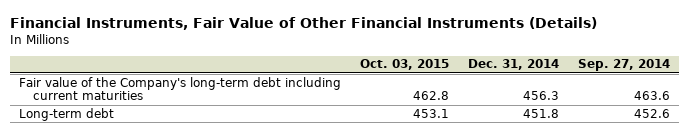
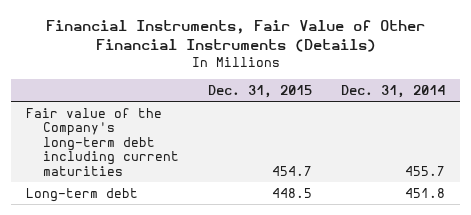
- | Oct. 03, 2015 | Dec. 31, 2014 | Sep. 27, 2014
+ | Dec. 31, 2015 | Dec. 31, 2014
- Fair value of the Company's long-term debt including current maturities | 462.8 | 456.3 | 463.6
+ Fair value of the Company's long-term debt including current maturities | 454.7 | 455.7

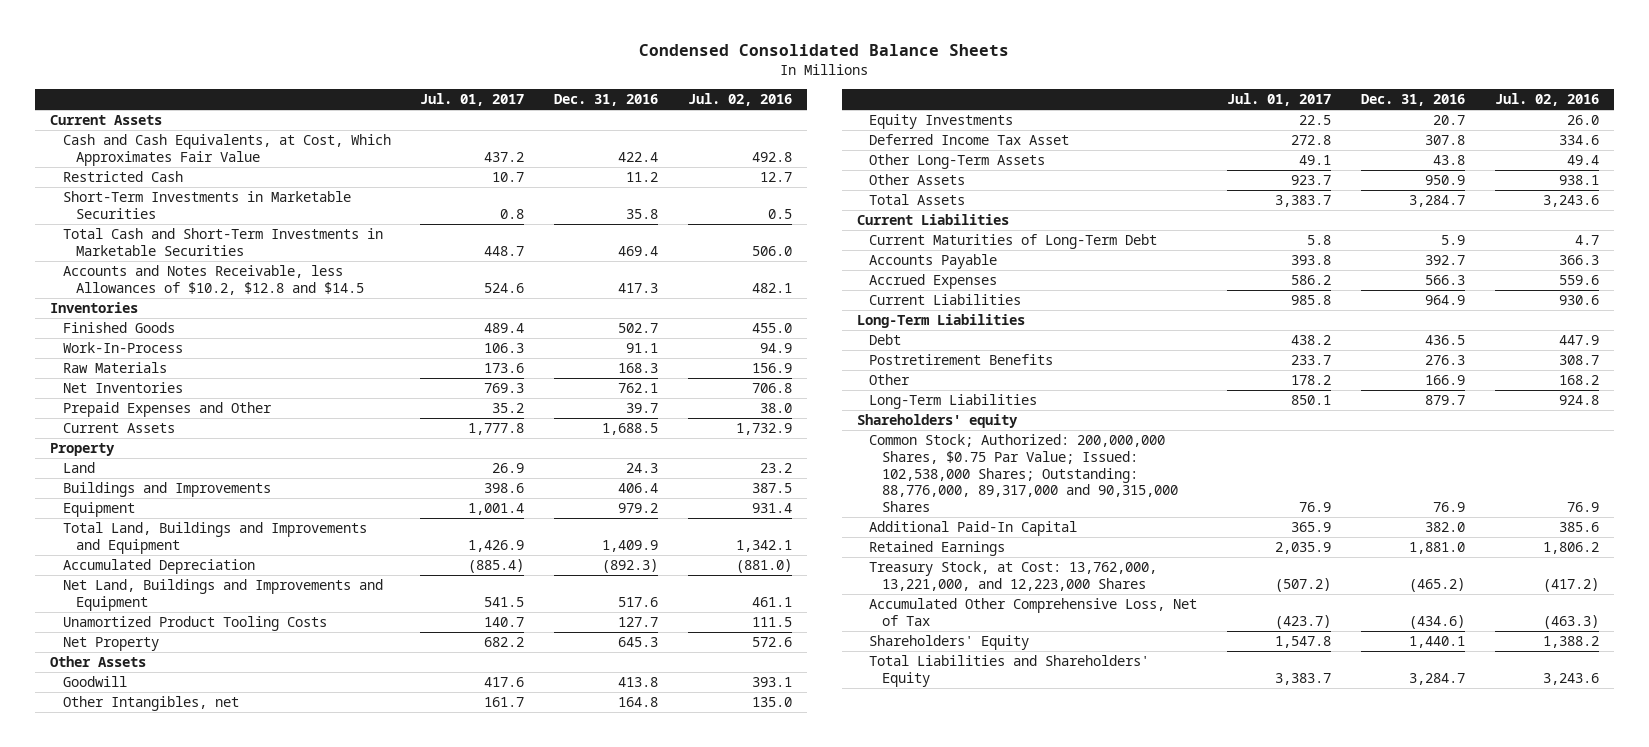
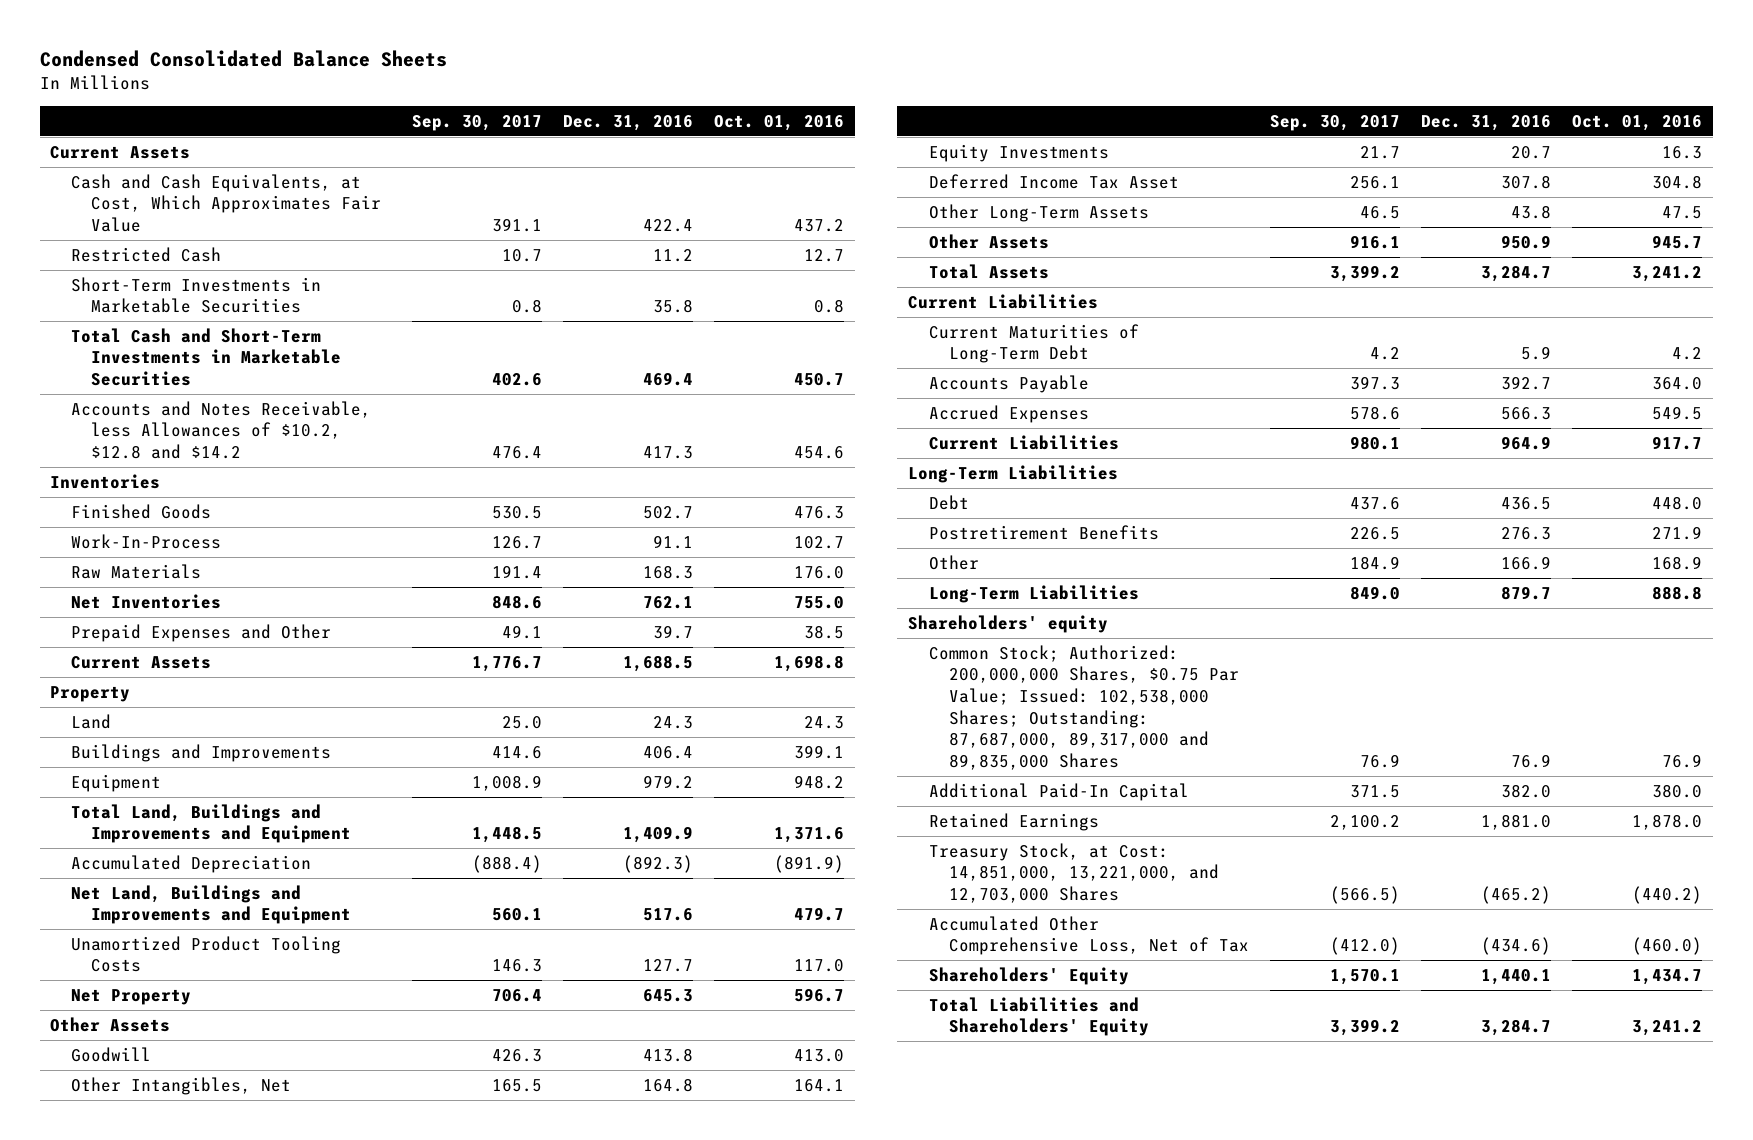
- | Jul. 01, 2017 | Dec. 31, 2016 | Jul. 02, 2016
+ | Sep. 30, 2017 | Dec. 31, 2016 | Oct. 01, 2016
- Accounts and Notes Receivable, less Allowances of $10.2, $12.8 and $14.5 | 524.6 | 417.3 | 482.1
+ Accounts and Notes Receivable, less Allowances of $10.2, $12.8 and $14.2 | 476.4 | 417.3 | 454.6
- Other Intangibles, net | 161.7 | 164.8 | 135.0
+ Other Intangibles, Net | 165.5 | 164.8 | 164.1
- Common Stock; Authorized: 200,000,000 Shares, $0.75 Par Value; Issued: 102,538,000 Shares; Outstanding: 88,776,000, 89,317,000 and 90,315,000 Shares | 76.9 | 76.9 | 76.9
+ Common Stock; Authorized: 200,000,000 Shares, $0.75 Par Value; Issued: 102,538,000 Shares; Outstanding: 87,687,000, 89,317,000 and 89,835,000 Shares | 76.9 | 76.9 | 76.9
- Treasury Stock, at Cost: 13,762,000, 13,221,000, and 12,223,000 Shares | (507.2) | (465.2) | (417.2)
+ Treasury Stock, at Cost: 14,851,000, 13,221,000, and 12,703,000 Shares | (566.5) | (465.2) | (440.2)

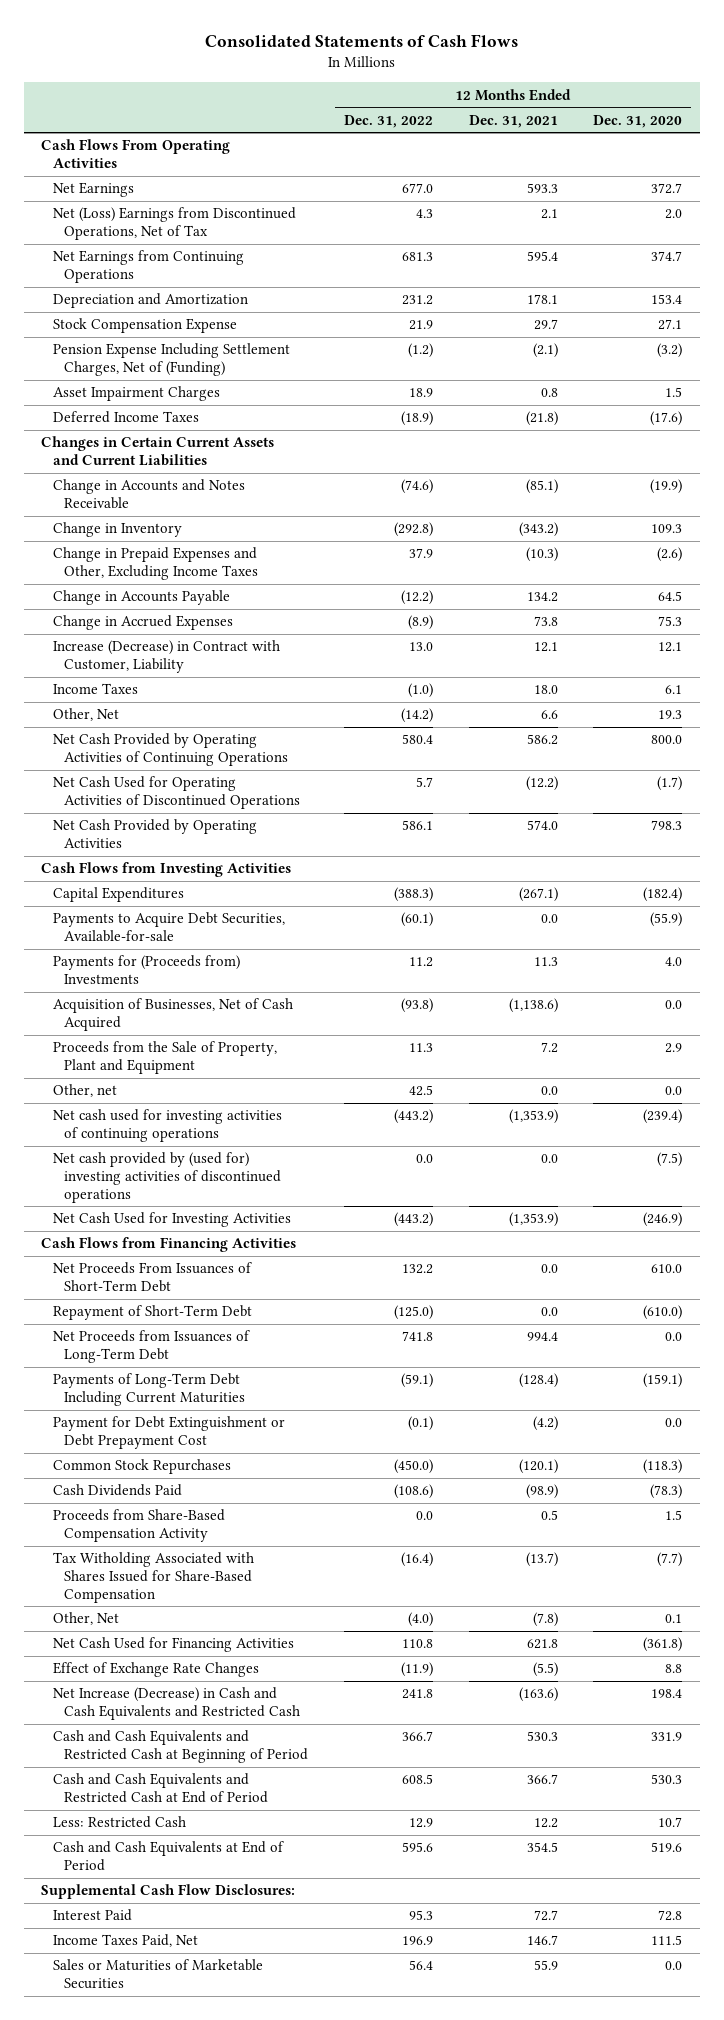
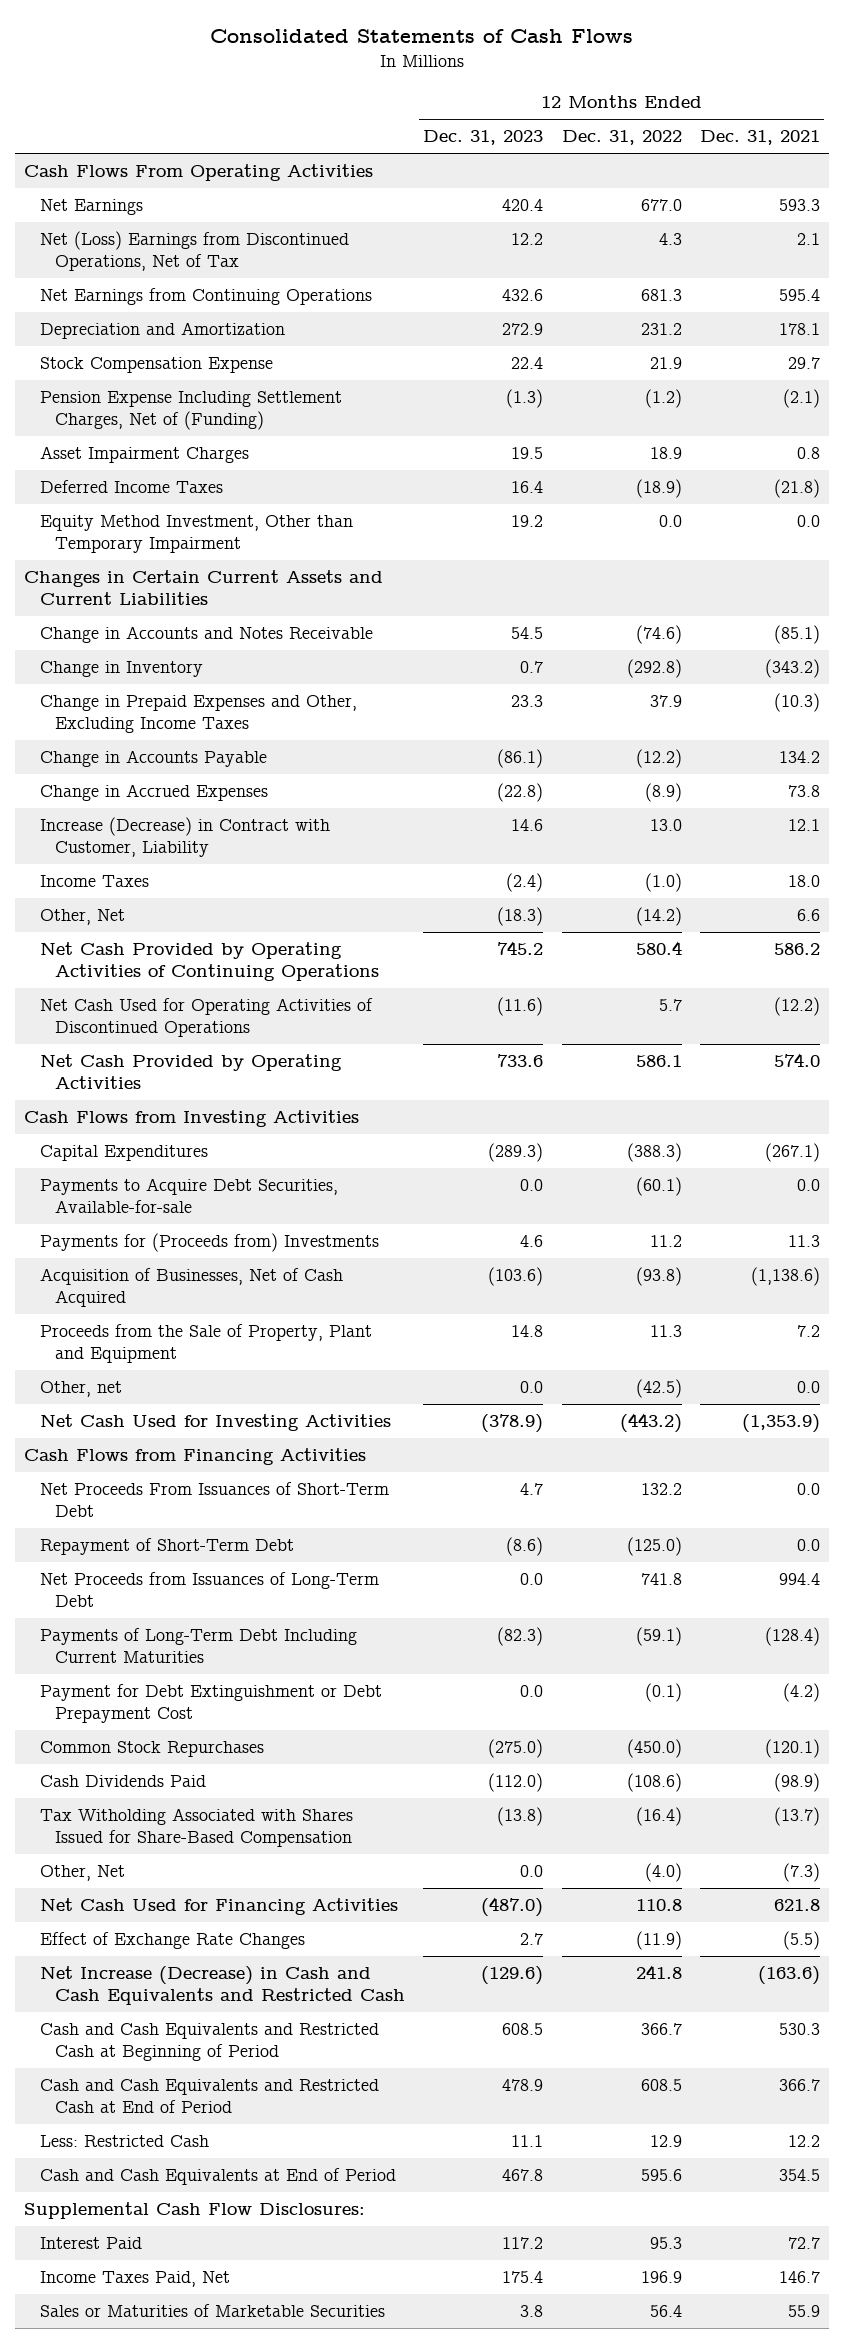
- | 12 Months Ended Dec. 31, 2022 | 12 Months Ended Dec. 31, 2021 | 12 Months Ended Dec. 31, 2020
+ | 12 Months Ended Dec. 31, 2023 | 12 Months Ended Dec. 31, 2022 | 12 Months Ended Dec. 31, 2021
+ Equity Method Investment, Other than Temporary Impairment | 19.2 | 0.0 | 0.0
- Other, net | 42.5 | 0.0 | 0.0
- Net cash used for investing activities of continuing operations | (443.2) | (1,353.9) | (239.4)
- Net cash provided by (used for) investing activities of discontinued operations | 0.0 | 0.0 | (7.5)
+ Other, net | 0.0 | (42.5) | 0.0
- Proceeds from Share-Based Compensation Activity | 0.0 | 0.5 | 1.5
- Other, Net | (4.0) | (7.8) | 0.1
+ Other, Net | 0.0 | (4.0) | (7.3)

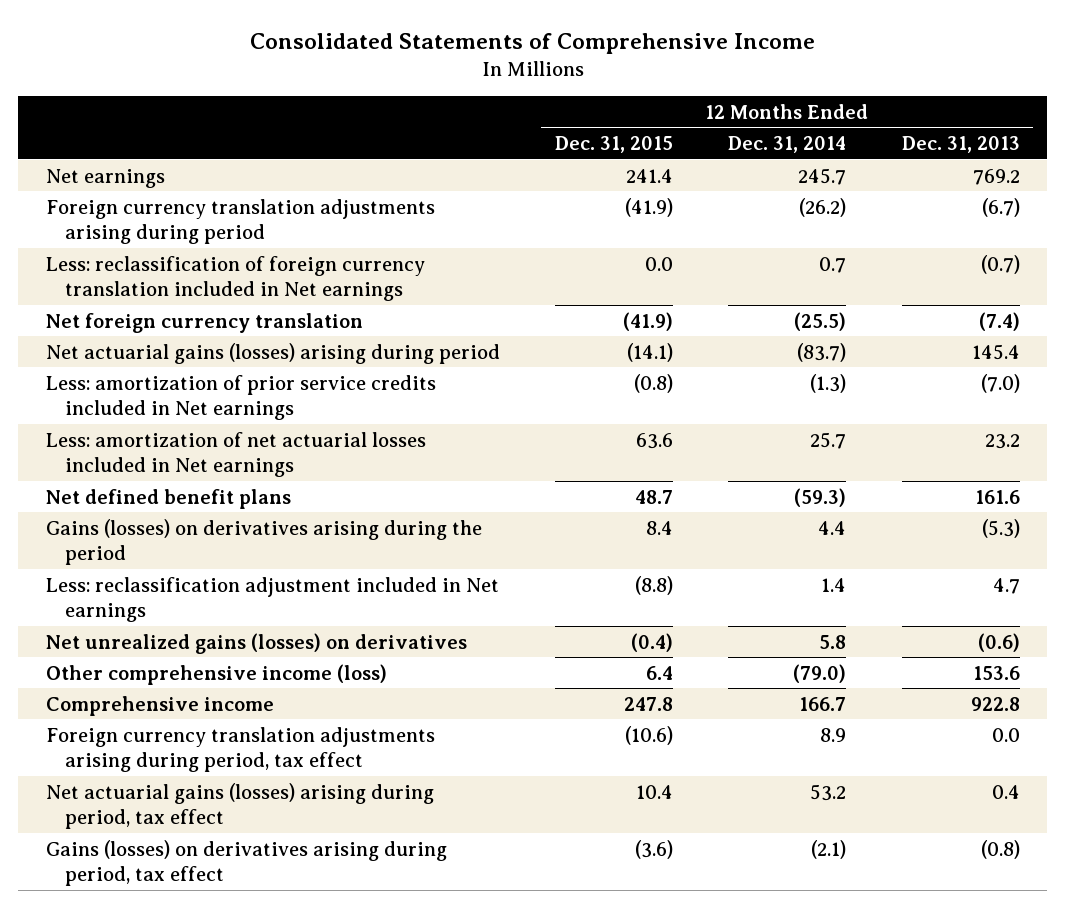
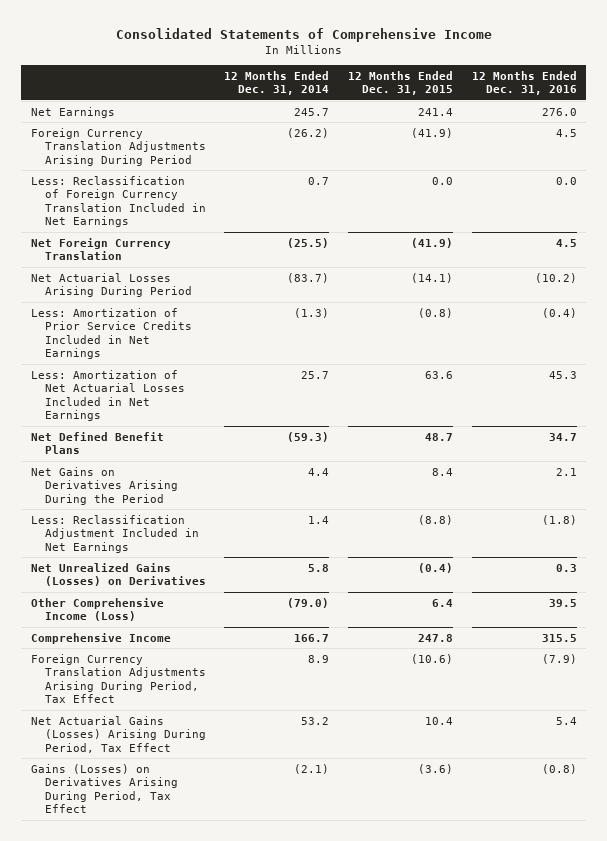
- | 12 Months Ended Dec. 31, 2015 | 12 Months Ended Dec. 31, 2014 | 12 Months Ended Dec. 31, 2013
+ | 12 Months Ended Dec. 31, 2014 | 12 Months Ended Dec. 31, 2015 | 12 Months Ended Dec. 31, 2016
- Net earnings | 241.4 | 245.7 | 769.2
- Foreign currency translation adjustments arising during period | (41.9) | (26.2) | (6.7)
- Less: reclassification of foreign currency translation included in Net earnings | 0.0 | 0.7 | (0.7)
- Net foreign currency translation | (41.9) | (25.5) | (7.4)
- Net actuarial gains (losses) arising during period | (14.1) | (83.7) | 145.4
- Less: amortization of prior service credits included in Net earnings | (0.8) | (1.3) | (7.0)
- Less: amortization of net actuarial losses included in Net earnings | 63.6 | 25.7 | 23.2
- Net defined benefit plans | 48.7 | (59.3) | 161.6
- Gains (losses) on derivatives arising during the period | 8.4 | 4.4 | (5.3)
- Less: reclassification adjustment included in Net earnings | (8.8) | 1.4 | 4.7
- Net unrealized gains (losses) on derivatives | (0.4) | 5.8 | (0.6)
- Other comprehensive income (loss) | 6.4 | (79.0) | 153.6
- Comprehensive income | 247.8 | 166.7 | 922.8
- Foreign currency translation adjustments arising during period, tax effect | (10.6) | 8.9 | 0.0
- Net actuarial gains (losses) arising during period, tax effect | 10.4 | 53.2 | 0.4
- Gains (losses) on derivatives arising during period, tax effect | (3.6) | (2.1) | (0.8)
+ Net Earnings | 245.7 | 241.4 | 276.0
+ Foreign Currency Translation Adjustments Arising During Period | (26.2) | (41.9) | 4.5
+ Less: Reclassification of Foreign Currency Translation Included in Net Earnings | 0.7 | 0.0 | 0.0
+ Net Foreign Currency Translation | (25.5) | (41.9) | 4.5
+ Net Actuarial Losses Arising During Period | (83.7) | (14.1) | (10.2)
+ Less: Amortization of Prior Service Credits Included in Net Earnings | (1.3) | (0.8) | (0.4)
+ Less: Amortization of Net Actuarial Losses Included in Net Earnings | 25.7 | 63.6 | 45.3
+ Net Defined Benefit Plans | (59.3) | 48.7 | 34.7
+ Net Gains on Derivatives Arising During the Period | 4.4 | 8.4 | 2.1
+ Less: Reclassification Adjustment Included in Net Earnings | 1.4 | (8.8) | (1.8)
+ Net Unrealized Gains (Losses) on Derivatives | 5.8 | (0.4) | 0.3
+ Other Comprehensive Income (Loss) | (79.0) | 6.4 | 39.5
+ Comprehensive Income | 166.7 | 247.8 | 315.5
+ Foreign Currency Translation Adjustments Arising During Period, Tax Effect | 8.9 | (10.6) | (7.9)
+ Net Actuarial Gains (Losses) Arising During Period, Tax Effect | 53.2 | 10.4 | 5.4
+ Gains (Losses) on Derivatives Arising During Period, Tax Effect | (2.1) | (3.6) | (0.8)

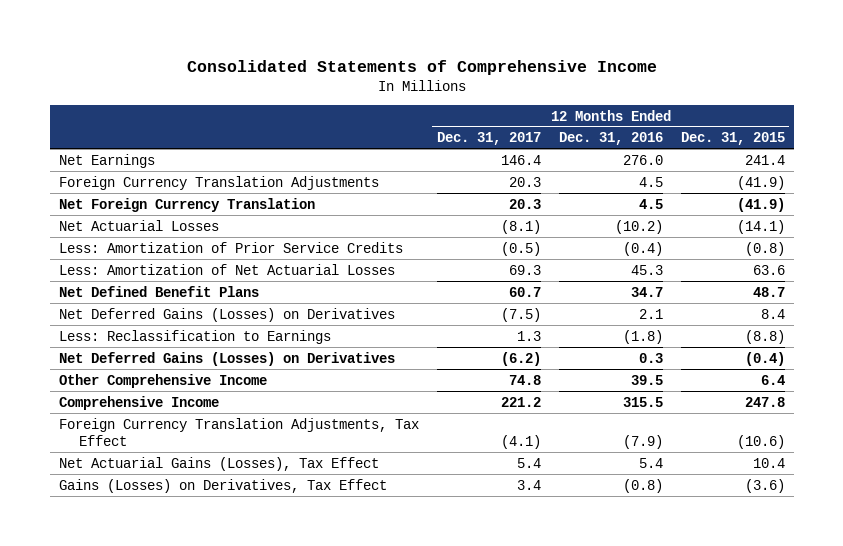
- | 12 Months Ended Dec. 31, 2014 | 12 Months Ended Dec. 31, 2015 | 12 Months Ended Dec. 31, 2016
+ | 12 Months Ended Dec. 31, 2017 | 12 Months Ended Dec. 31, 2016 | 12 Months Ended Dec. 31, 2015
- Foreign Currency Translation Adjustments Arising During Period | (26.2) | (41.9) | 4.5
- Less: Reclassification of Foreign Currency Translation Included in Net Earnings | 0.7 | 0.0 | 0.0
+ Foreign Currency Translation Adjustments | 20.3 | 4.5 | (41.9)
- Net Actuarial Losses Arising During Period | (83.7) | (14.1) | (10.2)
- Less: Amortization of Prior Service Credits Included in Net Earnings | (1.3) | (0.8) | (0.4)
- Less: Amortization of Net Actuarial Losses Included in Net Earnings | 25.7 | 63.6 | 45.3
+ Net Actuarial Losses | (8.1) | (10.2) | (14.1)
+ Less: Amortization of Prior Service Credits | (0.5) | (0.4) | (0.8)
+ Less: Amortization of Net Actuarial Losses | 69.3 | 45.3 | 63.6
- Net Gains on Derivatives Arising During the Period | 4.4 | 8.4 | 2.1
- Less: Reclassification Adjustment Included in Net Earnings | 1.4 | (8.8) | (1.8)
- Net Unrealized Gains (Losses) on Derivatives | 5.8 | (0.4) | 0.3
- Other Comprehensive Income (Loss) | (79.0) | 6.4 | 39.5
+ Net Deferred Gains (Losses) on Derivatives | (7.5) | 2.1 | 8.4
+ Less: Reclassification to Earnings | 1.3 | (1.8) | (8.8)
+ Net Deferred Gains (Losses) on Derivatives | (6.2) | 0.3 | (0.4)
+ Other Comprehensive Income | 74.8 | 39.5 | 6.4
- Foreign Currency Translation Adjustments Arising During Period, Tax Effect | 8.9 | (10.6) | (7.9)
- Net Actuarial Gains (Losses) Arising During Period, Tax Effect | 53.2 | 10.4 | 5.4
- Gains (Losses) on Derivatives Arising During Period, Tax Effect | (2.1) | (3.6) | (0.8)
+ Foreign Currency Translation Adjustments, Tax Effect | (4.1) | (7.9) | (10.6)
+ Net Actuarial Gains (Losses), Tax Effect | 5.4 | 5.4 | 10.4
+ Gains (Losses) on Derivatives, Tax Effect | 3.4 | (0.8) | (3.6)

